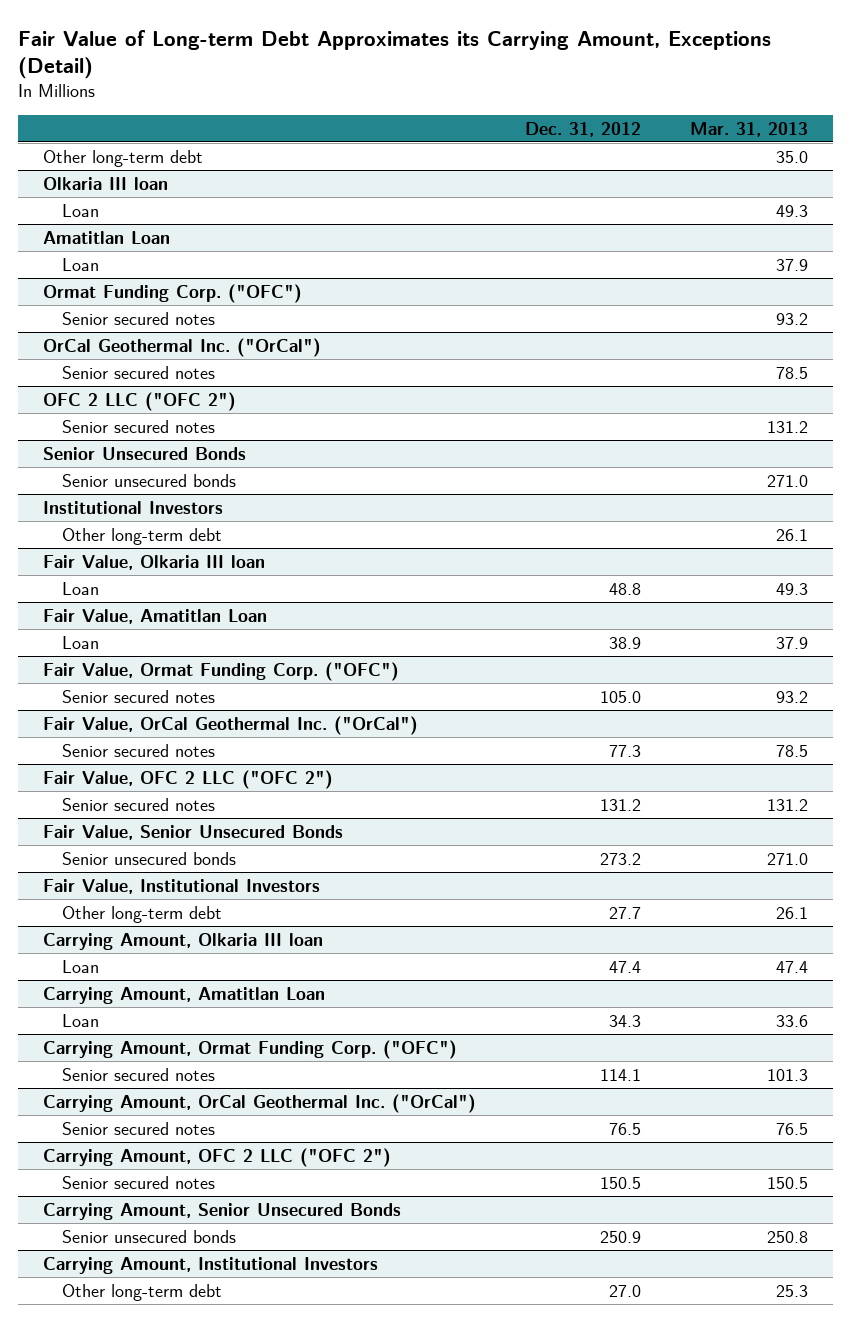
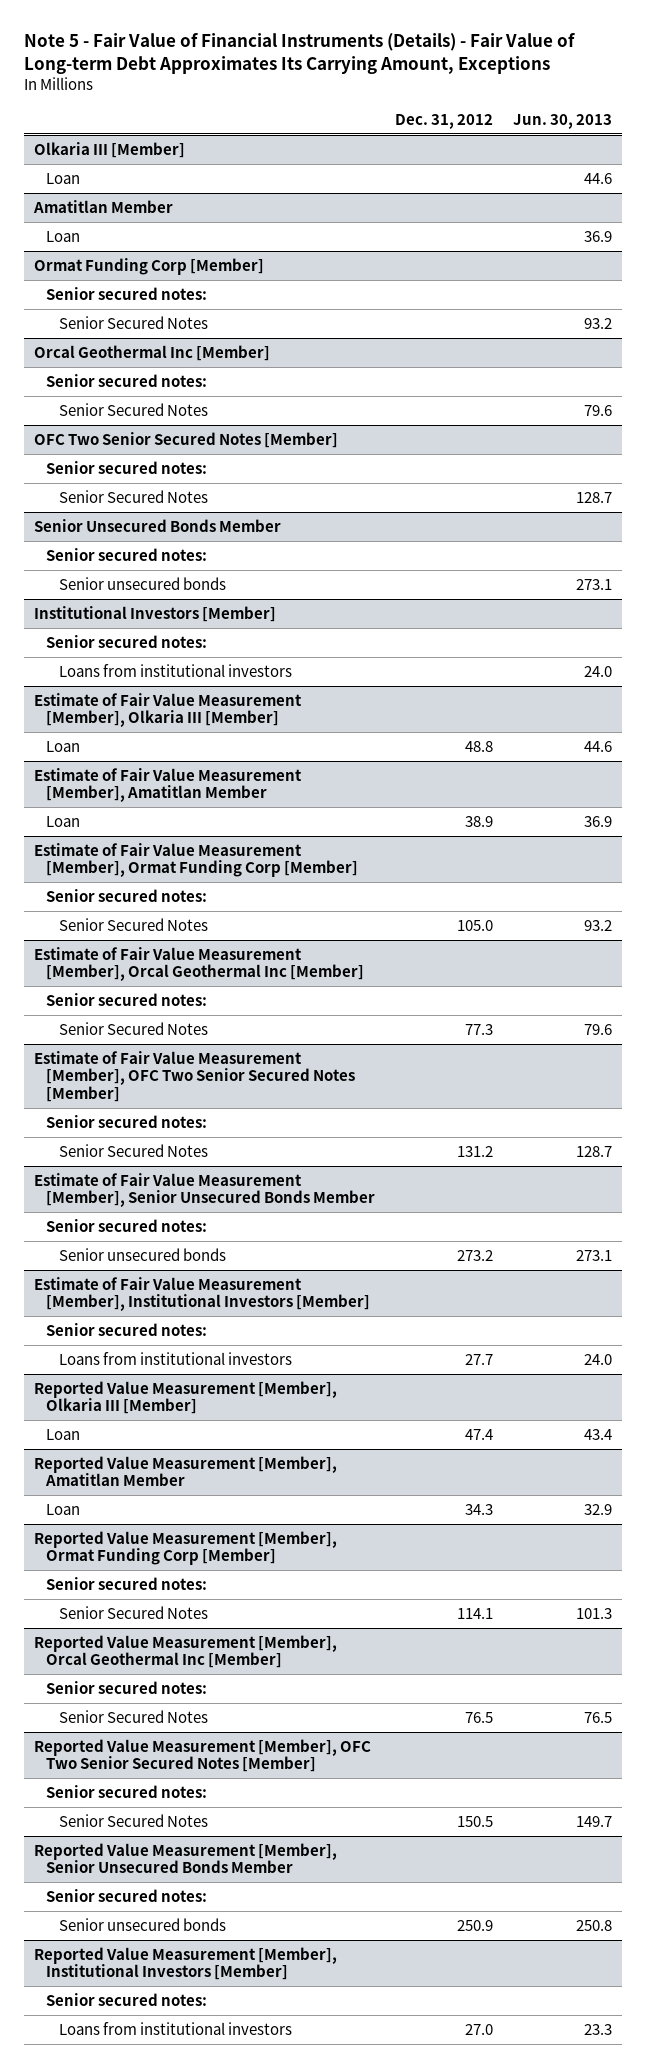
- Fair Value of Long-term Debt Approximates its Carrying Amount, Exceptions (Detail)
+ Note 5 - Fair Value of Financial Instruments (Details) - Fair Value of Long-term Debt Approximates Its Carrying Amount, Exceptions
- | Dec. 31, 2012 | Mar. 31, 2013
+ | Dec. 31, 2012 | Jun. 30, 2013
- Other long-term debt | | 35.0
- Olkaria III loan
+ Olkaria III [Member]
- Amatitlan Loan
+ Amatitlan Member
- Ormat Funding Corp. ("OFC")
- Senior secured notes | | 93.2
- OrCal Geothermal Inc. ("OrCal")
- Senior secured notes | | 78.5
- OFC 2 LLC ("OFC 2")
- Senior secured notes | | 131.2
- Senior Unsecured Bonds
+ Ormat Funding Corp [Member]
+ Senior secured notes:
+ Senior Secured Notes | | 93.2
+ Orcal Geothermal Inc [Member]
+ Senior secured notes:
+ Senior Secured Notes | | 79.6
+ OFC Two Senior Secured Notes [Member]
+ Senior secured notes:
+ Senior Secured Notes | | 128.7
+ Senior Unsecured Bonds Member
+ Senior secured notes:
- Institutional Investors
- Other long-term debt | | 26.1
- Fair Value, Olkaria III loan
+ Institutional Investors [Member]
+ Senior secured notes:
+ Loans from institutional investors | | 24.0
+ Estimate of Fair Value Measurement [Member], Olkaria III [Member]
- Fair Value, Amatitlan Loan
+ Estimate of Fair Value Measurement [Member], Amatitlan Member
- Fair Value, Ormat Funding Corp. ("OFC")
- Senior secured notes | 105.0 | 93.2
- Fair Value, OrCal Geothermal Inc. ("OrCal")
- Senior secured notes | 77.3 | 78.5
- Fair Value, OFC 2 LLC ("OFC 2")
- Senior secured notes | 131.2 | 131.2
- Fair Value, Senior Unsecured Bonds
+ Estimate of Fair Value Measurement [Member], Ormat Funding Corp [Member]
+ Senior secured notes:
+ Senior Secured Notes | 105.0 | 93.2
+ Estimate of Fair Value Measurement [Member], Orcal Geothermal Inc [Member]
+ Senior secured notes:
+ Senior Secured Notes | 77.3 | 79.6
+ Estimate of Fair Value Measurement [Member], OFC Two Senior Secured Notes [Member]
+ Senior secured notes:
+ Senior Secured Notes | 131.2 | 128.7
+ Estimate of Fair Value Measurement [Member], Senior Unsecured Bonds Member
+ Senior secured notes:
- Fair Value, Institutional Investors
- Other long-term debt | 27.7 | 26.1
- Carrying Amount, Olkaria III loan
+ Estimate of Fair Value Measurement [Member], Institutional Investors [Member]
+ Senior secured notes:
+ Loans from institutional investors | 27.7 | 24.0
+ Reported Value Measurement [Member], Olkaria III [Member]
- Carrying Amount, Amatitlan Loan
+ Reported Value Measurement [Member], Amatitlan Member
- Carrying Amount, Ormat Funding Corp. ("OFC")
- Senior secured notes | 114.1 | 101.3
- Carrying Amount, OrCal Geothermal Inc. ("OrCal")
- Senior secured notes | 76.5 | 76.5
- Carrying Amount, OFC 2 LLC ("OFC 2")
- Senior secured notes | 150.5 | 150.5
- Carrying Amount, Senior Unsecured Bonds
+ Reported Value Measurement [Member], Ormat Funding Corp [Member]
+ Senior secured notes:
+ Senior Secured Notes | 114.1 | 101.3
+ Reported Value Measurement [Member], Orcal Geothermal Inc [Member]
+ Senior secured notes:
+ Senior Secured Notes | 76.5 | 76.5
+ Reported Value Measurement [Member], OFC Two Senior Secured Notes [Member]
+ Senior secured notes:
+ Senior Secured Notes | 150.5 | 149.7
+ Reported Value Measurement [Member], Senior Unsecured Bonds Member
+ Senior secured notes:
- Carrying Amount, Institutional Investors
- Other long-term debt | 27.0 | 25.3
+ Reported Value Measurement [Member], Institutional Investors [Member]
+ Senior secured notes:
+ Loans from institutional investors | 27.0 | 23.3

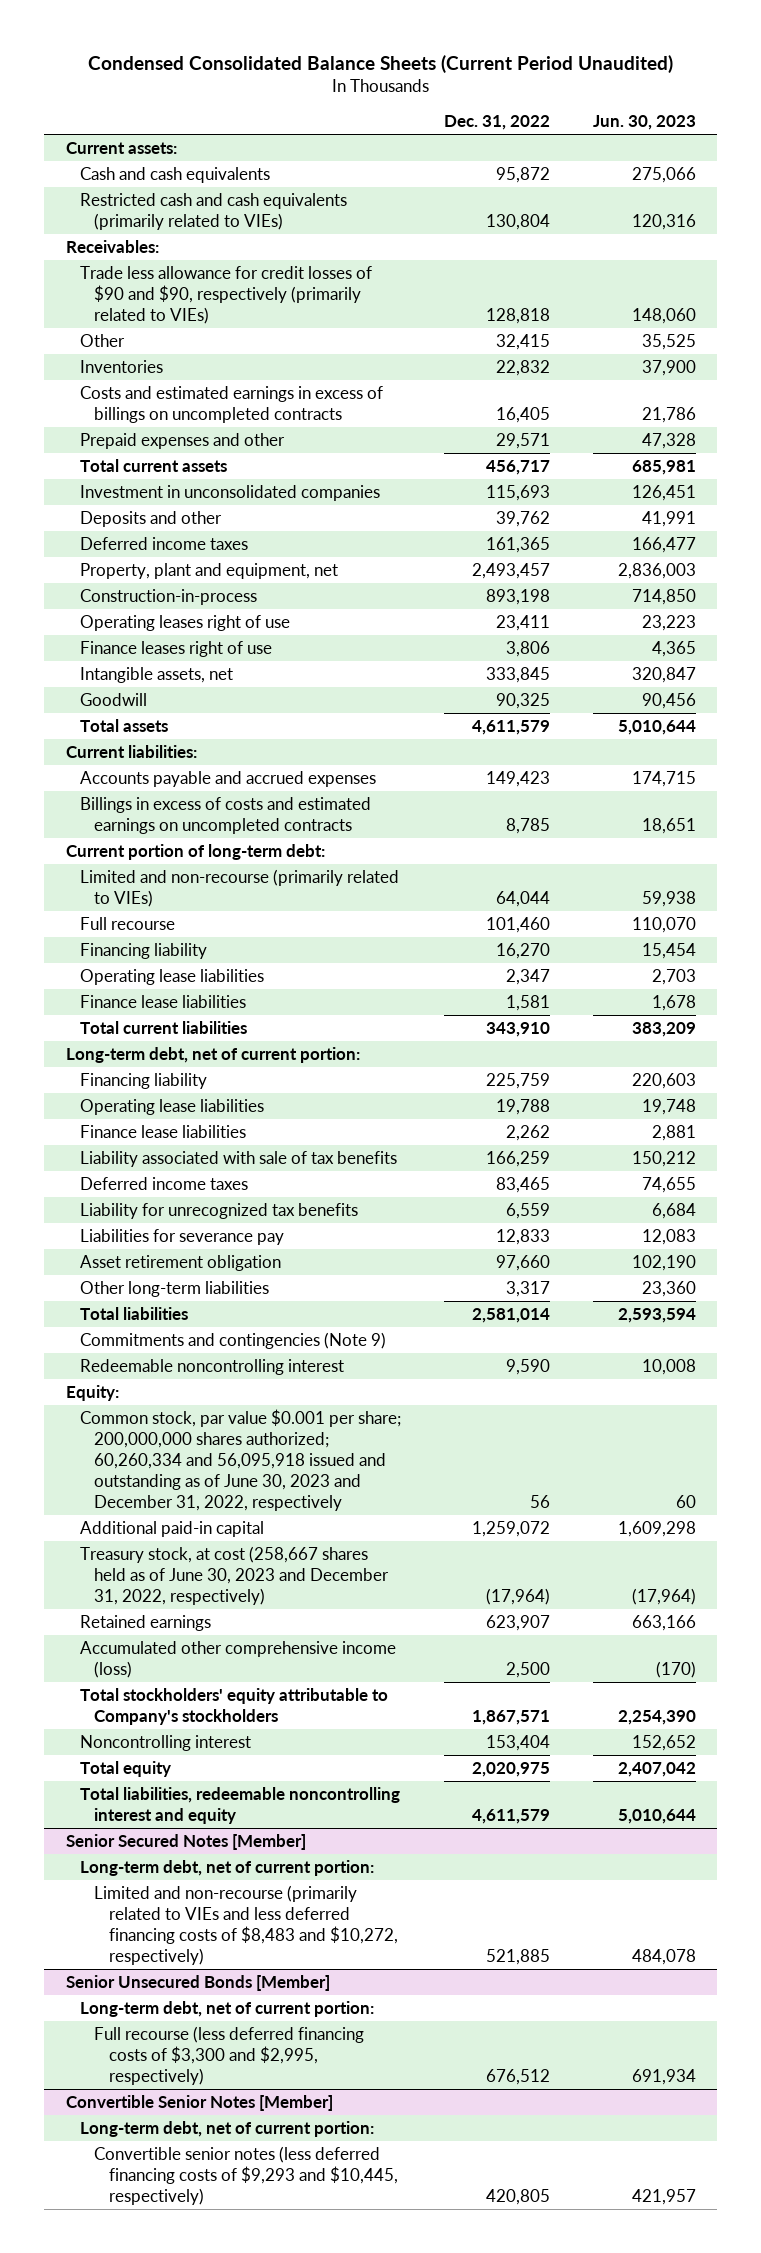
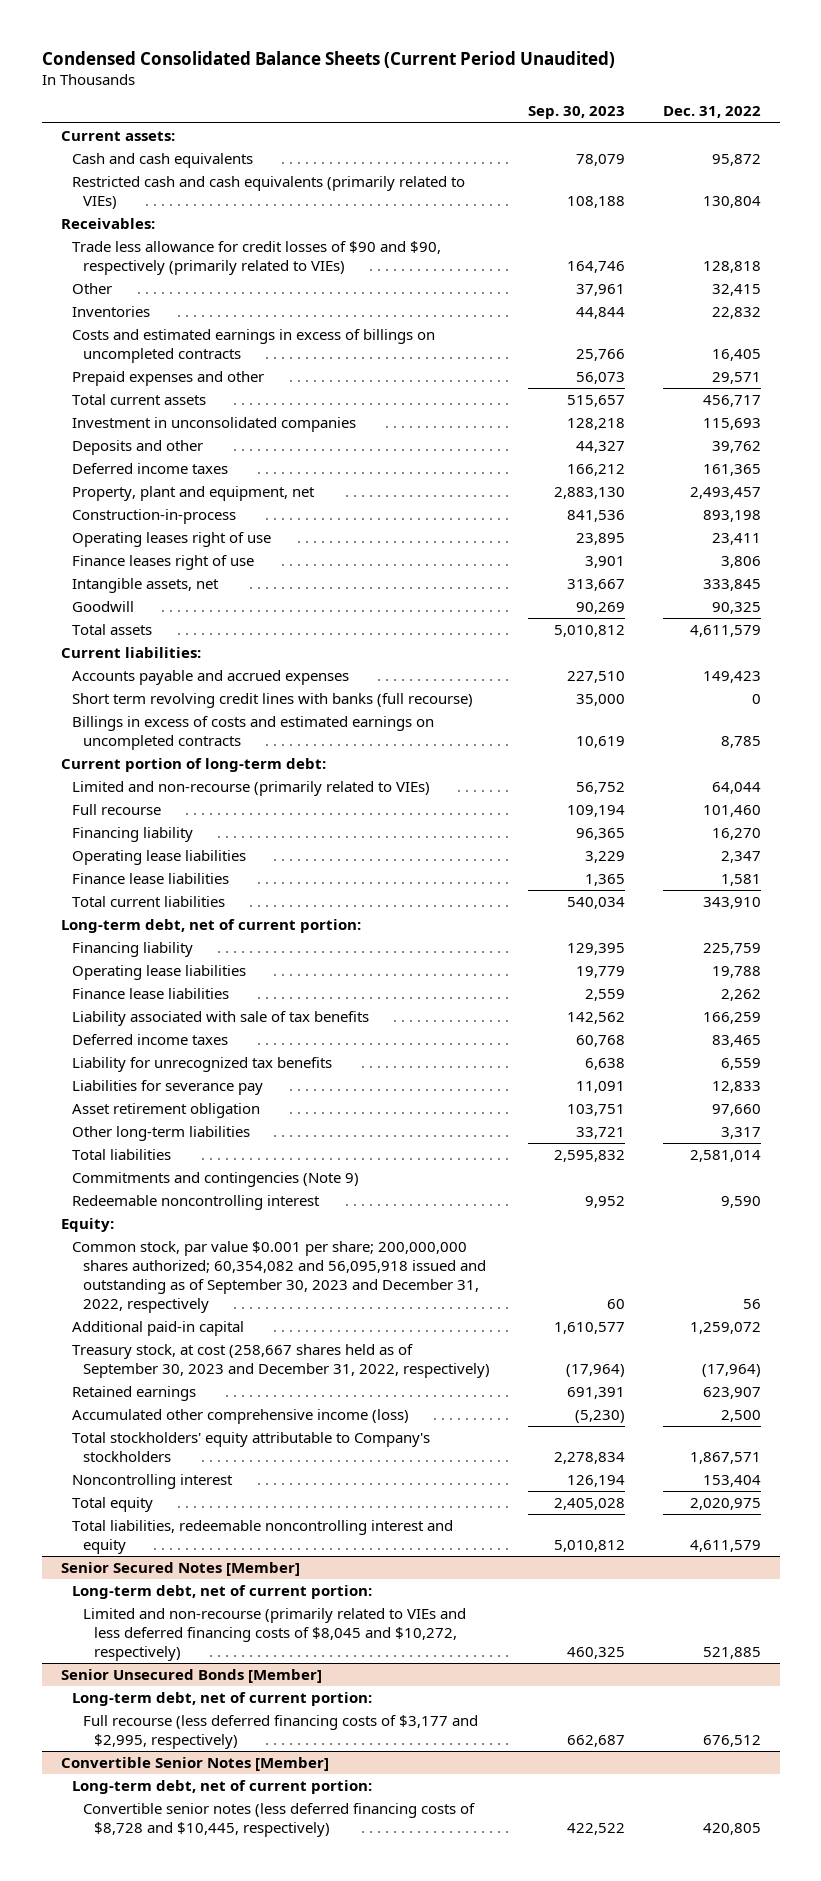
- | Dec. 31, 2022 | Jun. 30, 2023
+ | Sep. 30, 2023 | Dec. 31, 2022
+ Short term revolving credit lines with banks (full recourse) | 35,000 | 0
- Common stock, par value $0.001 per share; 200,000,000 shares authorized; 60,260,334 and 56,095,918 issued and outstanding as of June 30, 2023 and December 31, 2022, respectively | 56 | 60
+ Common stock, par value $0.001 per share; 200,000,000 shares authorized; 60,354,082 and 56,095,918 issued and outstanding as of September 30, 2023 and December 31, 2022, respectively | 60 | 56
- Treasury stock, at cost (258,667 shares held as of June 30, 2023 and December 31, 2022, respectively) | (17,964) | (17,964)
+ Treasury stock, at cost (258,667 shares held as of September 30, 2023 and December 31, 2022, respectively) | (17,964) | (17,964)
@ Senior Secured Notes [Member]
- Limited and non-recourse (primarily related to VIEs and less deferred financing costs of $8,483 and $10,272, respectively) | 521,885 | 484,078
+ Limited and non-recourse (primarily related to VIEs and less deferred financing costs of $8,045 and $10,272, respectively) | 460,325 | 521,885
@ Senior Unsecured Bonds [Member]
- Full recourse (less deferred financing costs of $3,300 and $2,995, respectively) | 676,512 | 691,934
+ Full recourse (less deferred financing costs of $3,177 and $2,995, respectively) | 662,687 | 676,512
@ Convertible Senior Notes [Member]
- Convertible senior notes (less deferred financing costs of $9,293 and $10,445, respectively) | 420,805 | 421,957
+ Convertible senior notes (less deferred financing costs of $8,728 and $10,445, respectively) | 422,522 | 420,805

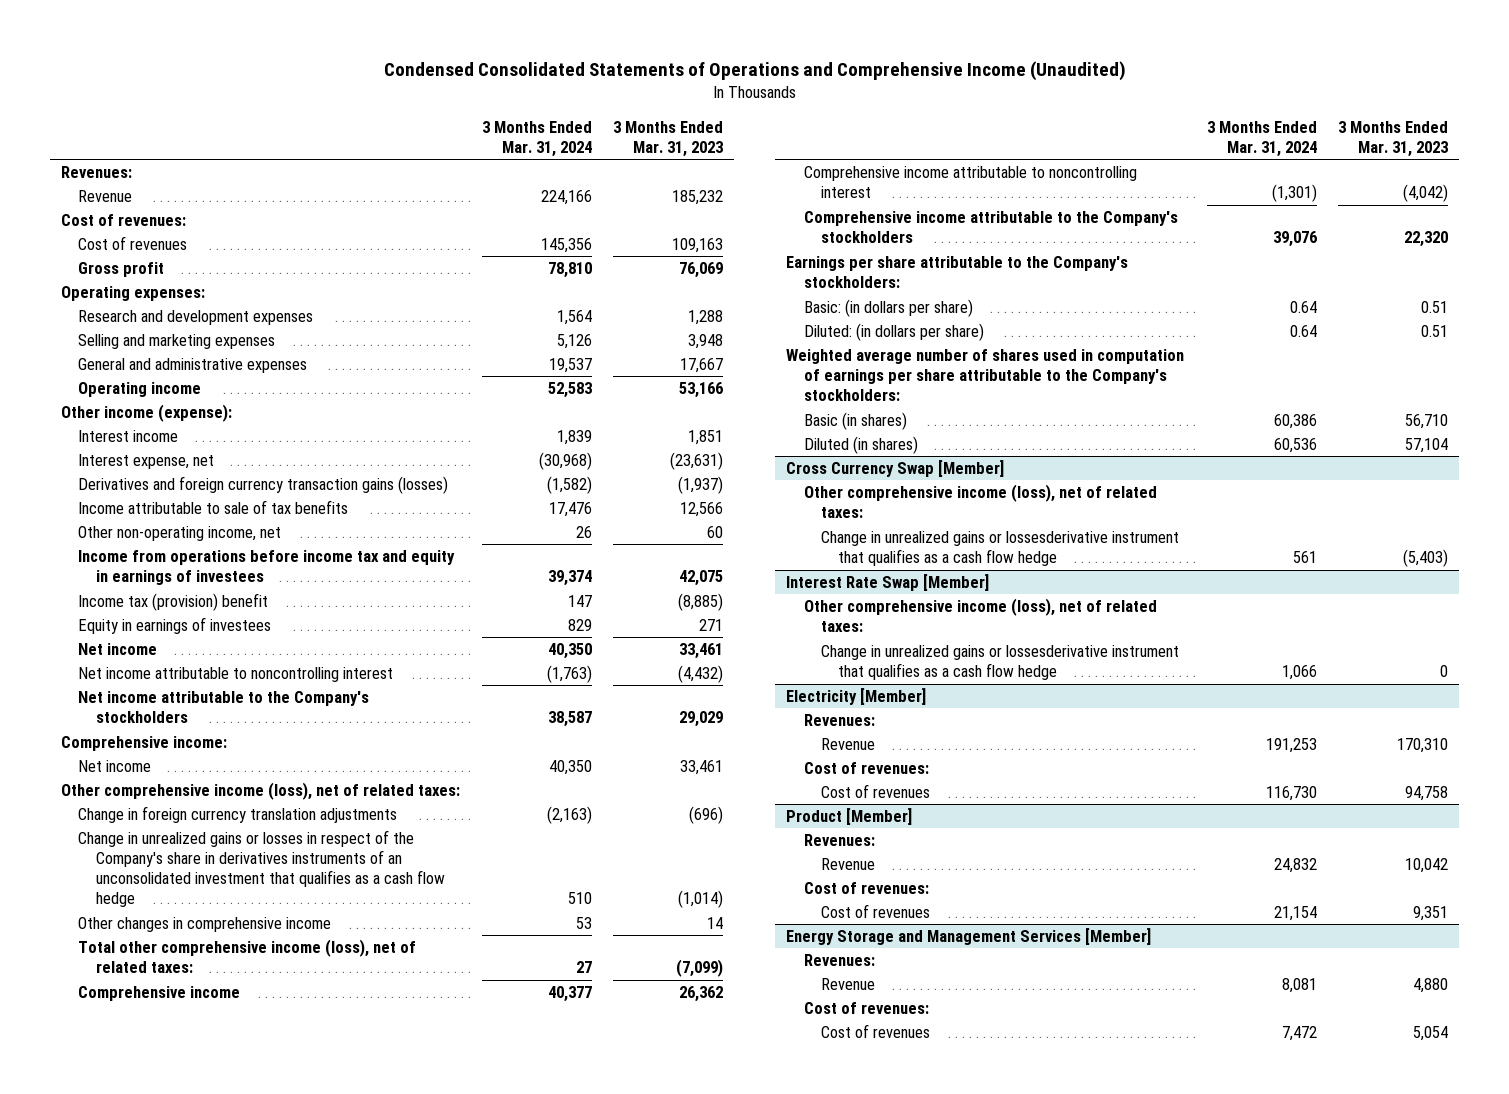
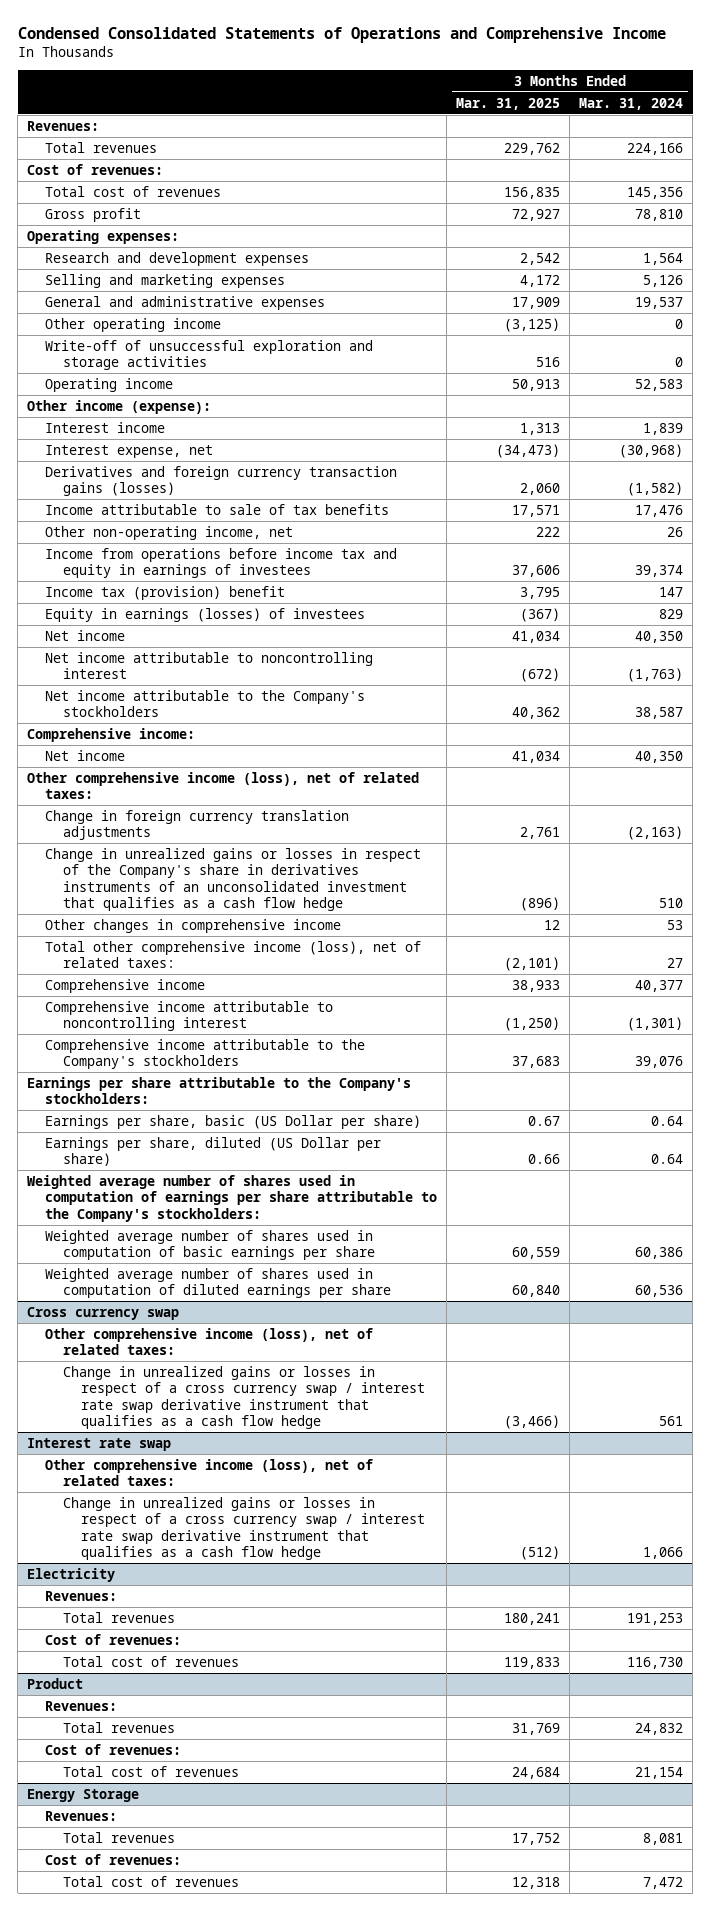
- Condensed Consolidated Statements of Operations and Comprehensive Income (Unaudited)
+ Condensed Consolidated Statements of Operations and Comprehensive Income
- | 3 Months Ended Mar. 31, 2024 | 3 Months Ended Mar. 31, 2023
+ | 3 Months Ended Mar. 31, 2025 | 3 Months Ended Mar. 31, 2024
- Revenue | 224,166 | 185,232
+ Total revenues | 229,762 | 224,166
- Cost of revenues | 145,356 | 109,163
+ Total cost of revenues | 156,835 | 145,356
+ Other operating income | (3,125) | 0
+ Write-off of unsuccessful exploration and storage activities | 516 | 0
- Equity in earnings of investees | 829 | 271
+ Equity in earnings (losses) of investees | (367) | 829
- Basic: (in dollars per share) | 0.64 | 0.51
- Diluted: (in dollars per share) | 0.64 | 0.51
+ Earnings per share, basic (US Dollar per share) | 0.67 | 0.64
+ Earnings per share, diluted (US Dollar per share) | 0.66 | 0.64
- Basic (in shares) | 60,386 | 56,710
- Diluted (in shares) | 60,536 | 57,104
- Cross Currency Swap [Member]
+ Weighted average number of shares used in computation of basic earnings per share | 60,559 | 60,386
+ Weighted average number of shares used in computation of diluted earnings per share | 60,840 | 60,536
+ Cross currency swap
- Change in unrealized gains or lossesderivative instrument that qualifies as a cash flow hedge | 561 | (5,403)
- Interest Rate Swap [Member]
+ Change in unrealized gains or losses in respect of a cross currency swap / interest rate swap derivative instrument that qualifies as a cash flow hedge | (3,466) | 561
+ Interest rate swap
- Change in unrealized gains or lossesderivative instrument that qualifies as a cash flow hedge | 1,066 | 0
- Electricity [Member]
+ Change in unrealized gains or losses in respect of a cross currency swap / interest rate swap derivative instrument that qualifies as a cash flow hedge | (512) | 1,066
+ Electricity
- Revenue | 191,253 | 170,310
+ Total revenues | 180,241 | 191,253
- Cost of revenues | 116,730 | 94,758
- Product [Member]
+ Total cost of revenues | 119,833 | 116,730
+ Product
- Revenue | 24,832 | 10,042
+ Total revenues | 31,769 | 24,832
- Cost of revenues | 21,154 | 9,351
- Energy Storage and Management Services [Member]
+ Total cost of revenues | 24,684 | 21,154
+ Energy Storage
- Revenue | 8,081 | 4,880
+ Total revenues | 17,752 | 8,081
- Cost of revenues | 7,472 | 5,054
+ Total cost of revenues | 12,318 | 7,472

